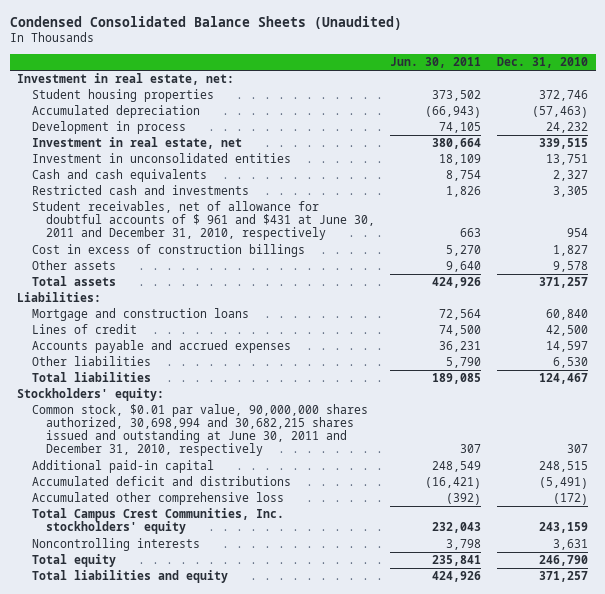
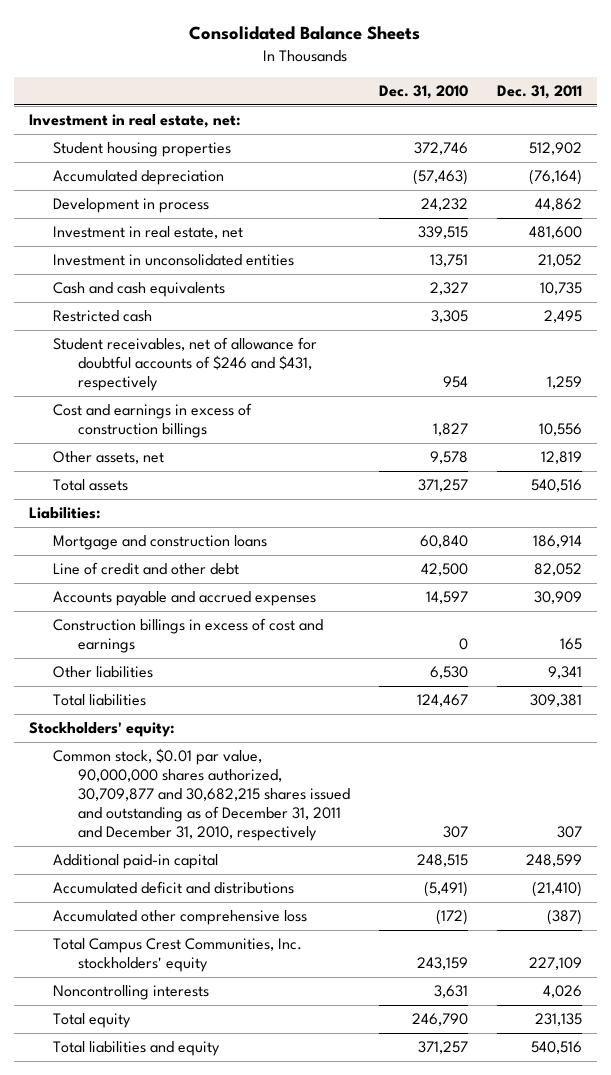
- Condensed Consolidated Balance Sheets (Unaudited)
+ Consolidated Balance Sheets
- | Jun. 30, 2011 | Dec. 31, 2010
+ | Dec. 31, 2010 | Dec. 31, 2011
- Restricted cash and investments | 1,826 | 3,305
- Student receivables, net of allowance for doubtful accounts of $ 961 and $431 at June 30, 2011 and December 31, 2010, respectively | 663 | 954
- Cost in excess of construction billings | 5,270 | 1,827
- Other assets | 9,640 | 9,578
+ Restricted cash | 3,305 | 2,495
+ Student receivables, net of allowance for doubtful accounts of $246 and $431, respectively | 954 | 1,259
+ Cost and earnings in excess of construction billings | 1,827 | 10,556
+ Other assets, net | 9,578 | 12,819
- Lines of credit | 74,500 | 42,500
+ Line of credit and other debt | 42,500 | 82,052
+ Construction billings in excess of cost and earnings | 0 | 165
- Common stock, $0.01 par value, 90,000,000 shares authorized, 30,698,994 and 30,682,215 shares issued and outstanding at June 30, 2011 and December 31, 2010, respectively | 307 | 307
+ Common stock, $0.01 par value, 90,000,000 shares authorized, 30,709,877 and 30,682,215 shares issued and outstanding as of December 31, 2011 and December 31, 2010, respectively | 307 | 307

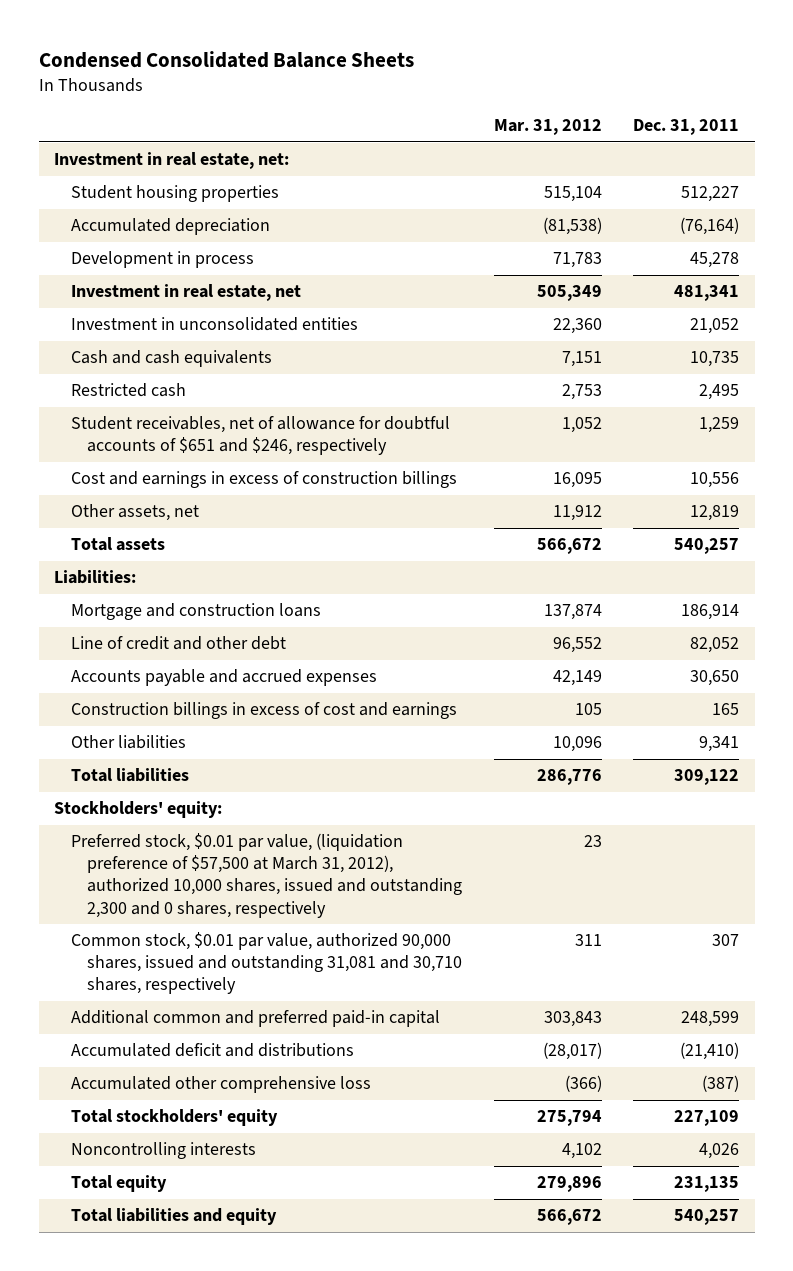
- Consolidated Balance Sheets
+ Condensed Consolidated Balance Sheets
- | Dec. 31, 2010 | Dec. 31, 2011
+ | Mar. 31, 2012 | Dec. 31, 2011
- Student housing properties | 372,746 | 512,902
+ Student housing properties | 515,104 | 512,227
- Development in process | 24,232 | 44,862
- Investment in real estate, net | 339,515 | 481,600
+ Development in process | 71,783 | 45,278
+ Investment in real estate, net | 505,349 | 481,341
- Student receivables, net of allowance for doubtful accounts of $246 and $431, respectively | 954 | 1,259
+ Student receivables, net of allowance for doubtful accounts of $651 and $246, respectively | 1,052 | 1,259
- Total assets | 371,257 | 540,516
+ Total assets | 566,672 | 540,257
- Accounts payable and accrued expenses | 14,597 | 30,909
+ Accounts payable and accrued expenses | 42,149 | 30,650
- Total liabilities | 124,467 | 309,381
+ Total liabilities | 286,776 | 309,122
- Common stock, $0.01 par value, 90,000,000 shares authorized, 30,709,877 and 30,682,215 shares issued and outstanding as of December 31, 2011 and December 31, 2010, respectively | 307 | 307
- Additional paid-in capital | 248,515 | 248,599
+ Preferred stock, $0.01 par value, (liquidation preference of $57,500 at March 31, 2012), authorized 10,000 shares, issued and outstanding 2,300 and 0 shares, respectively | 23 |
+ Common stock, $0.01 par value, authorized 90,000 shares, issued and outstanding 31,081 and 30,710 shares, respectively | 311 | 307
+ Additional common and preferred paid-in capital | 303,843 | 248,599
- Total Campus Crest Communities, Inc. stockholders' equity | 243,159 | 227,109
+ Total stockholders' equity | 275,794 | 227,109
- Total liabilities and equity | 371,257 | 540,516
+ Total liabilities and equity | 566,672 | 540,257

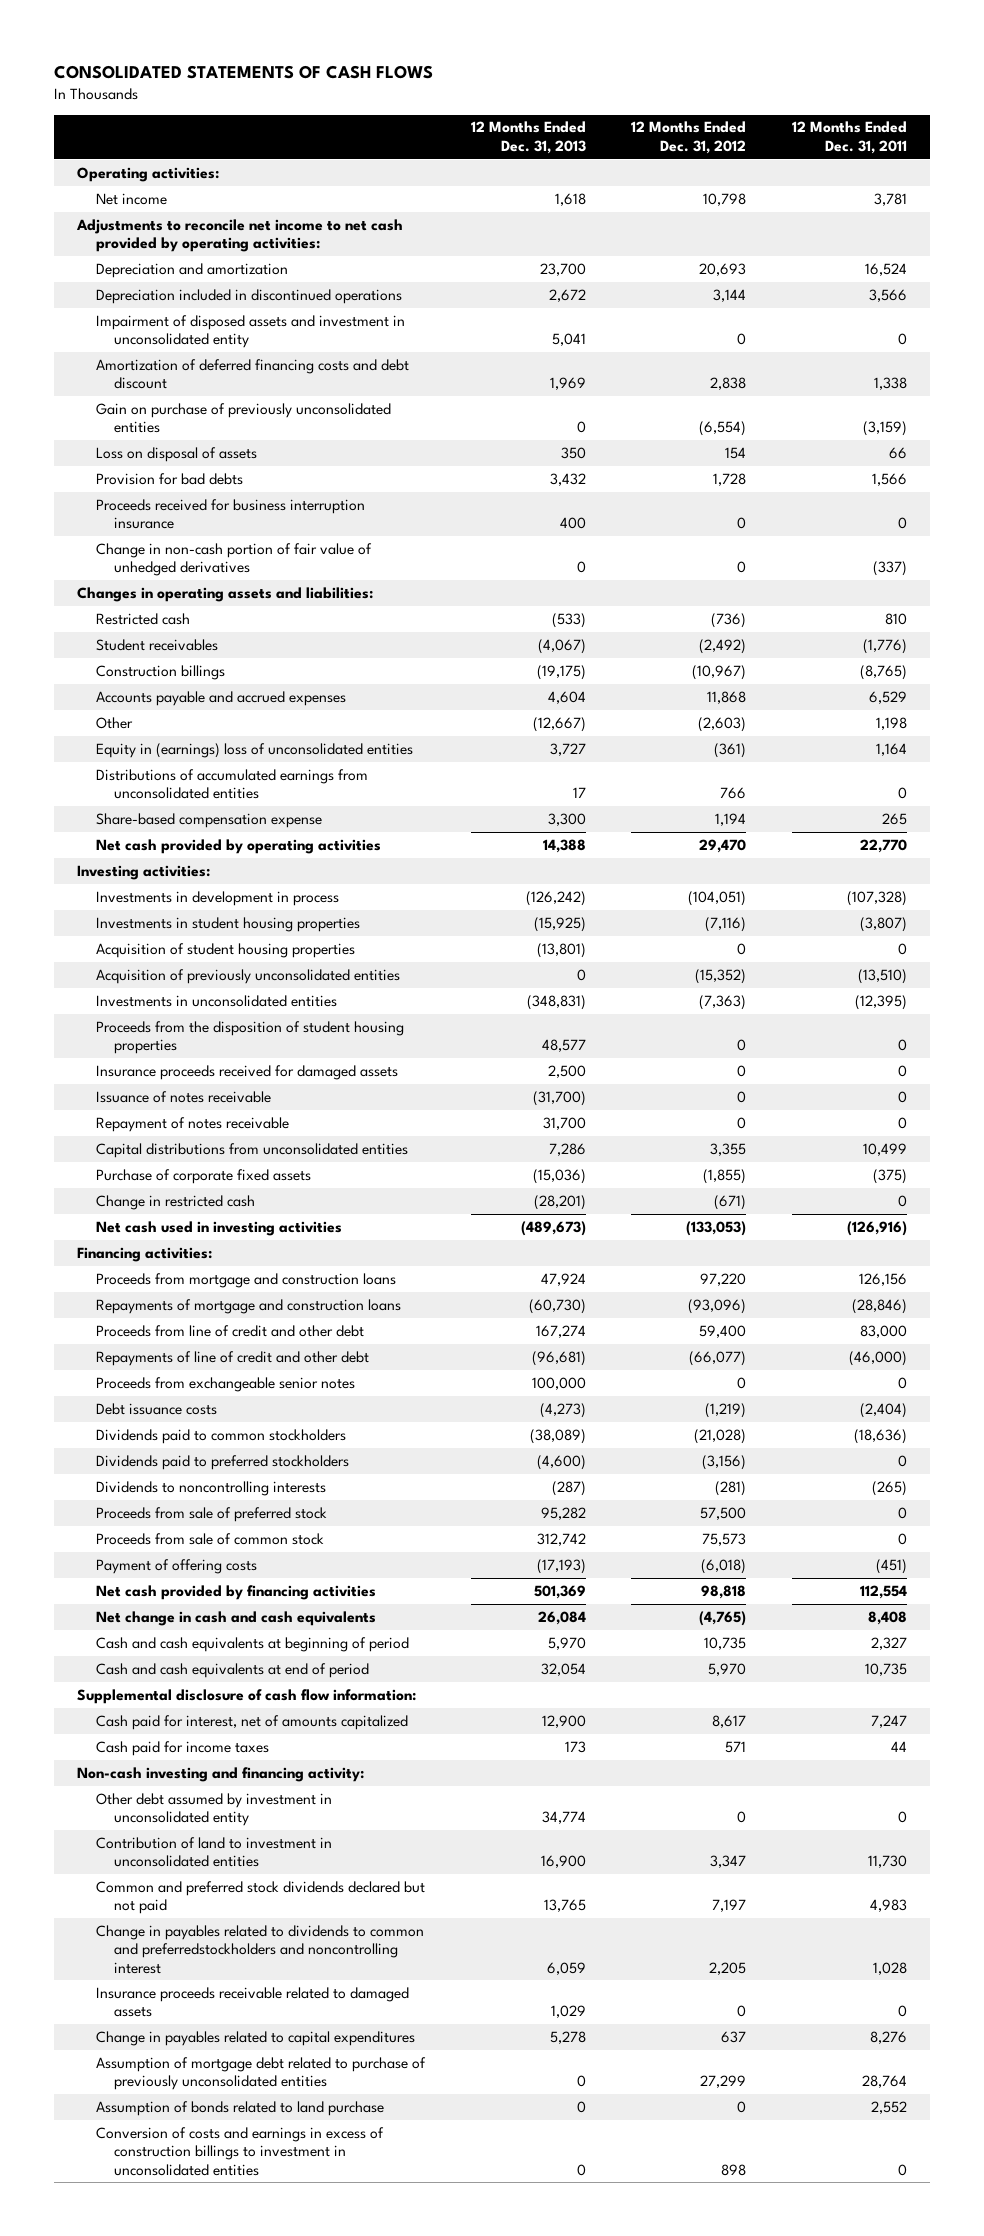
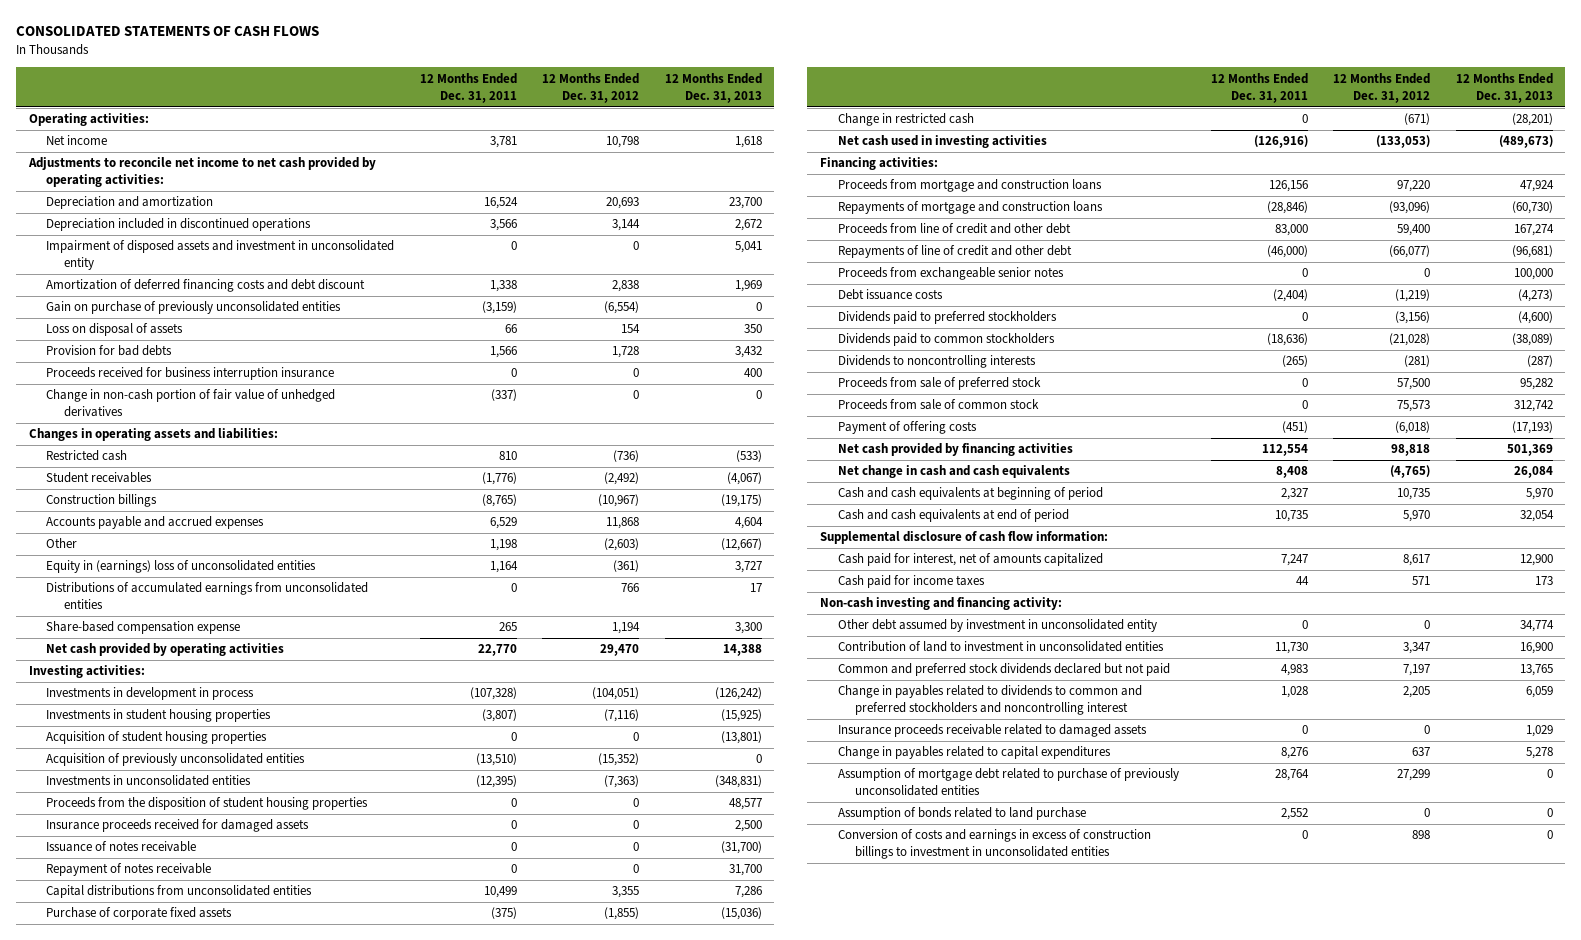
- | 12 Months Ended Dec. 31, 2013 | 12 Months Ended Dec. 31, 2012 | 12 Months Ended Dec. 31, 2011
+ | 12 Months Ended Dec. 31, 2011 | 12 Months Ended Dec. 31, 2012 | 12 Months Ended Dec. 31, 2013
moved down: Dividends paid to common stockholders | (18,636) | (21,028) | (38,089)
- Change in payables related to dividends to common and preferredstockholders and noncontrolling interest | 6,059 | 2,205 | 1,028
+ Change in payables related to dividends to common and preferred stockholders and noncontrolling interest | 1,028 | 2,205 | 6,059

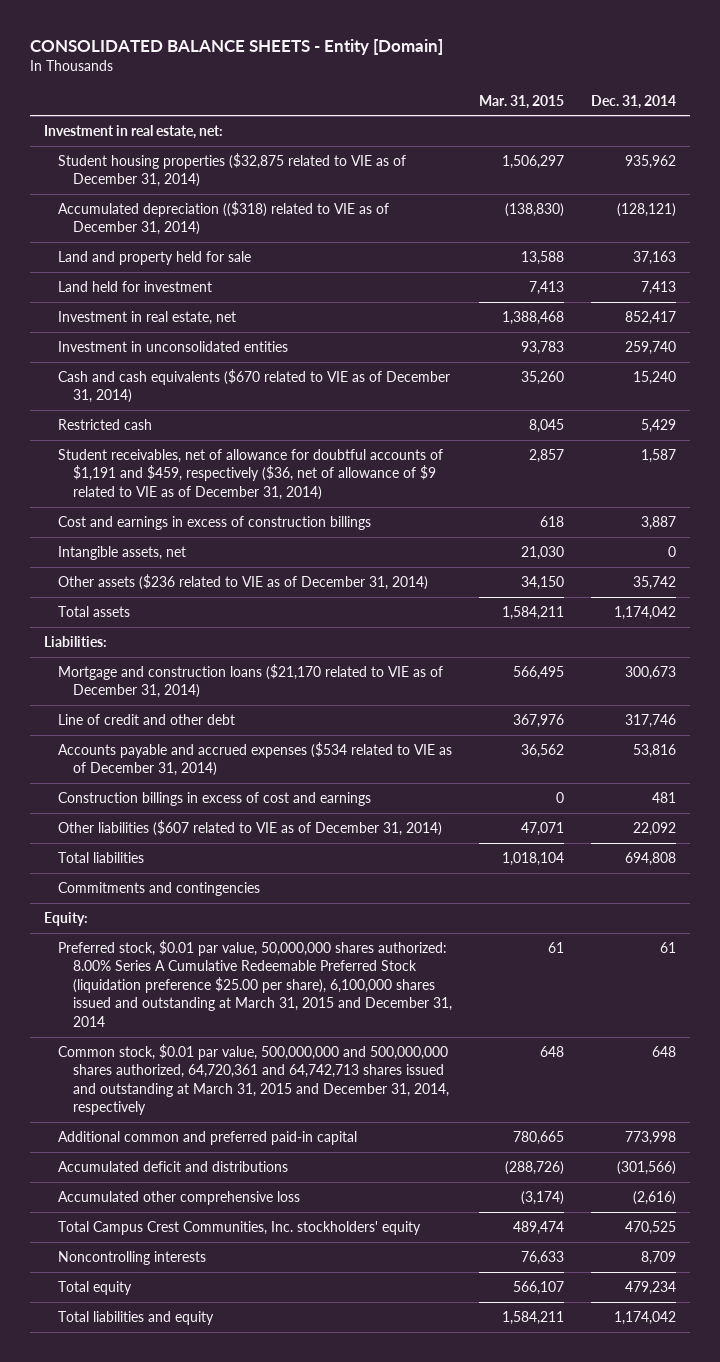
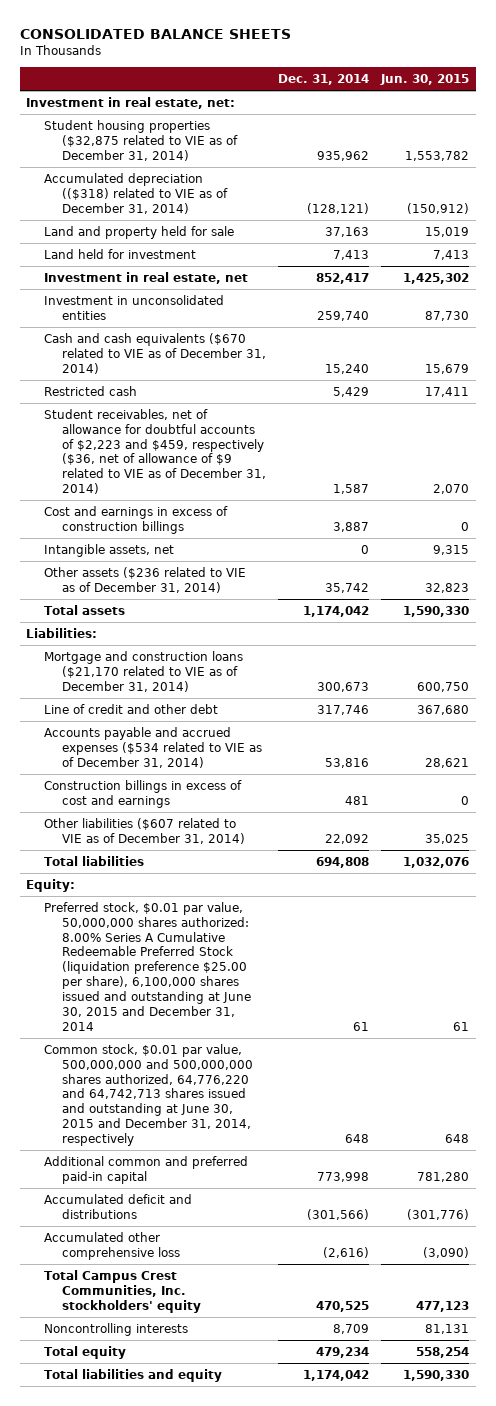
- CONSOLIDATED BALANCE SHEETS - Entity [Domain]
+ CONSOLIDATED BALANCE SHEETS
- | Mar. 31, 2015 | Dec. 31, 2014
+ | Dec. 31, 2014 | Jun. 30, 2015
- Student receivables, net of allowance for doubtful accounts of $1,191 and $459, respectively ($36, net of allowance of $9 related to VIE as of December 31, 2014) | 2,857 | 1,587
+ Student receivables, net of allowance for doubtful accounts of $2,223 and $459, respectively ($36, net of allowance of $9 related to VIE as of December 31, 2014) | 1,587 | 2,070
- Commitments and contingencies
- Preferred stock, $0.01 par value, 50,000,000 shares authorized: 8.00% Series A Cumulative Redeemable Preferred Stock (liquidation preference $25.00 per share), 6,100,000 shares issued and outstanding at March 31, 2015 and December 31, 2014 | 61 | 61
- Common stock, $0.01 par value, 500,000,000 and 500,000,000 shares authorized, 64,720,361 and 64,742,713 shares issued and outstanding at March 31, 2015 and December 31, 2014, respectively | 648 | 648
+ Preferred stock, $0.01 par value, 50,000,000 shares authorized: 8.00% Series A Cumulative Redeemable Preferred Stock (liquidation preference $25.00 per share), 6,100,000 shares issued and outstanding at June 30, 2015 and December 31, 2014 | 61 | 61
+ Common stock, $0.01 par value, 500,000,000 and 500,000,000 shares authorized, 64,776,220 and 64,742,713 shares issued and outstanding at June 30, 2015 and December 31, 2014, respectively | 648 | 648

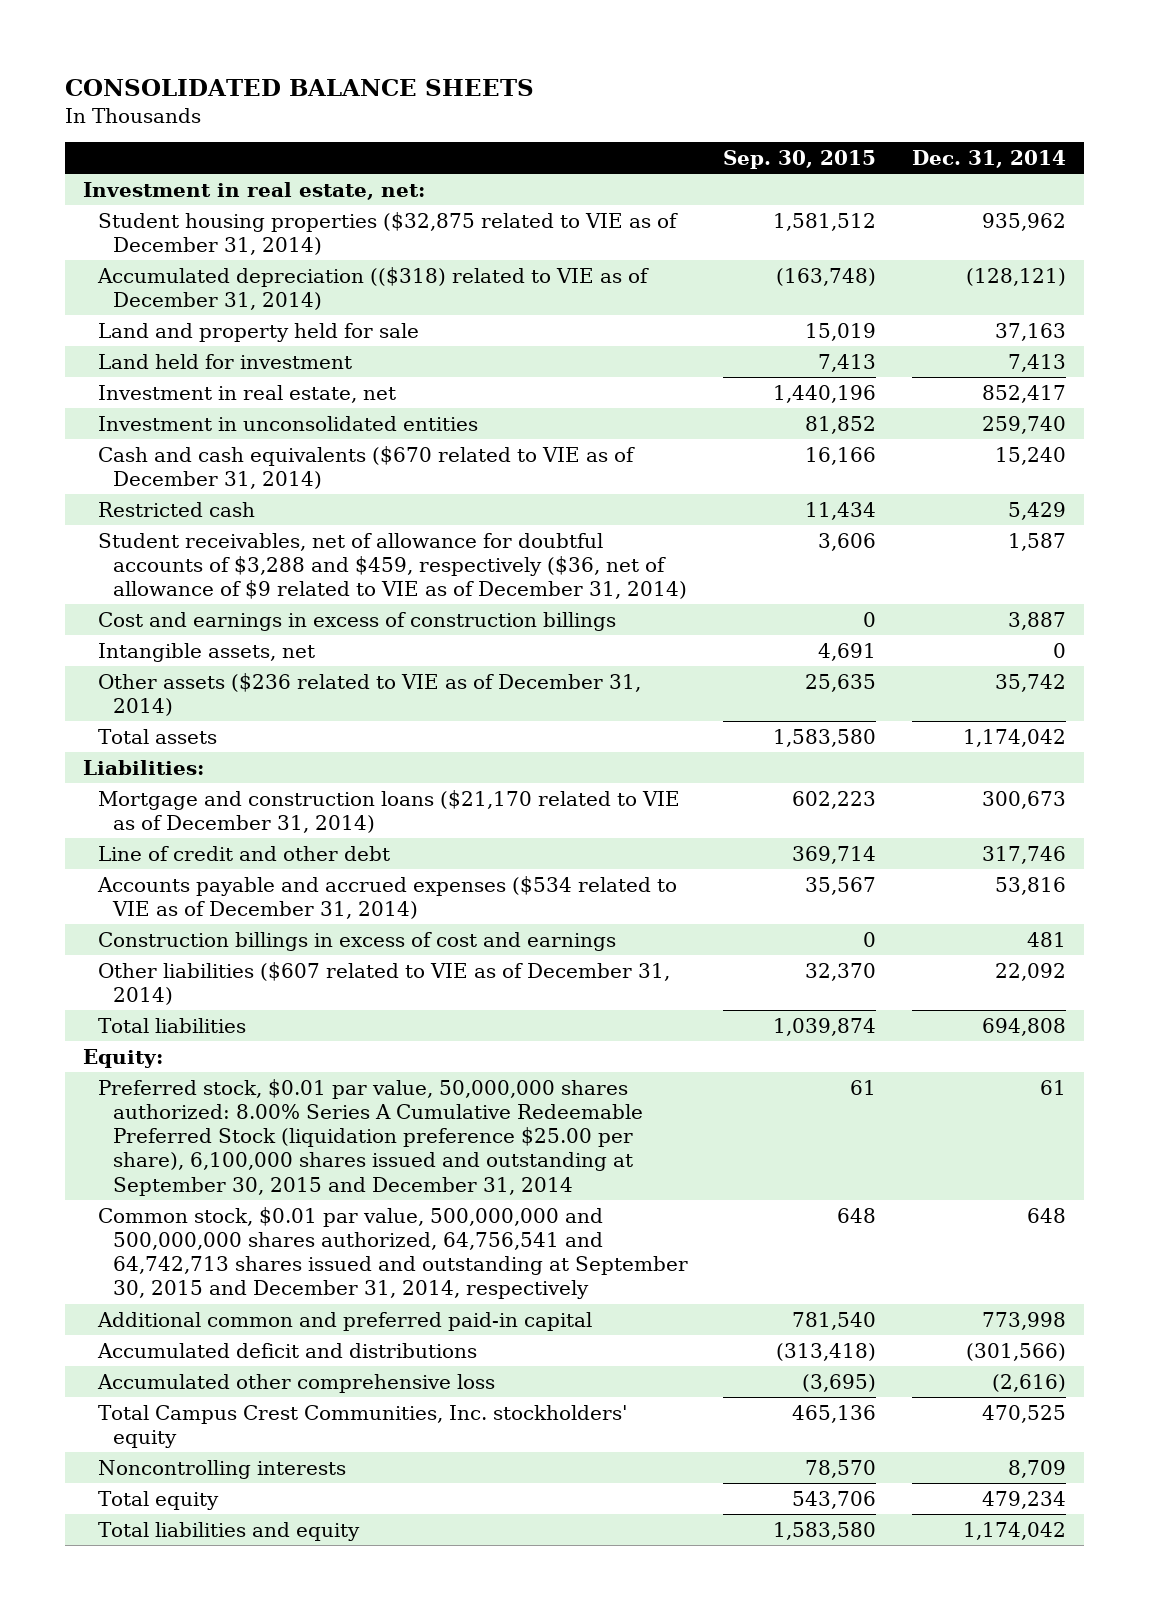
- | Dec. 31, 2014 | Jun. 30, 2015
+ | Sep. 30, 2015 | Dec. 31, 2014
- Student receivables, net of allowance for doubtful accounts of $2,223 and $459, respectively ($36, net of allowance of $9 related to VIE as of December 31, 2014) | 1,587 | 2,070
+ Student receivables, net of allowance for doubtful accounts of $3,288 and $459, respectively ($36, net of allowance of $9 related to VIE as of December 31, 2014) | 3,606 | 1,587
- Preferred stock, $0.01 par value, 50,000,000 shares authorized: 8.00% Series A Cumulative Redeemable Preferred Stock (liquidation preference $25.00 per share), 6,100,000 shares issued and outstanding at June 30, 2015 and December 31, 2014 | 61 | 61
- Common stock, $0.01 par value, 500,000,000 and 500,000,000 shares authorized, 64,776,220 and 64,742,713 shares issued and outstanding at June 30, 2015 and December 31, 2014, respectively | 648 | 648
+ Preferred stock, $0.01 par value, 50,000,000 shares authorized: 8.00% Series A Cumulative Redeemable Preferred Stock (liquidation preference $25.00 per share), 6,100,000 shares issued and outstanding at September 30, 2015 and December 31, 2014 | 61 | 61
+ Common stock, $0.01 par value, 500,000,000 and 500,000,000 shares authorized, 64,756,541 and 64,742,713 shares issued and outstanding at September 30, 2015 and December 31, 2014, respectively | 648 | 648

